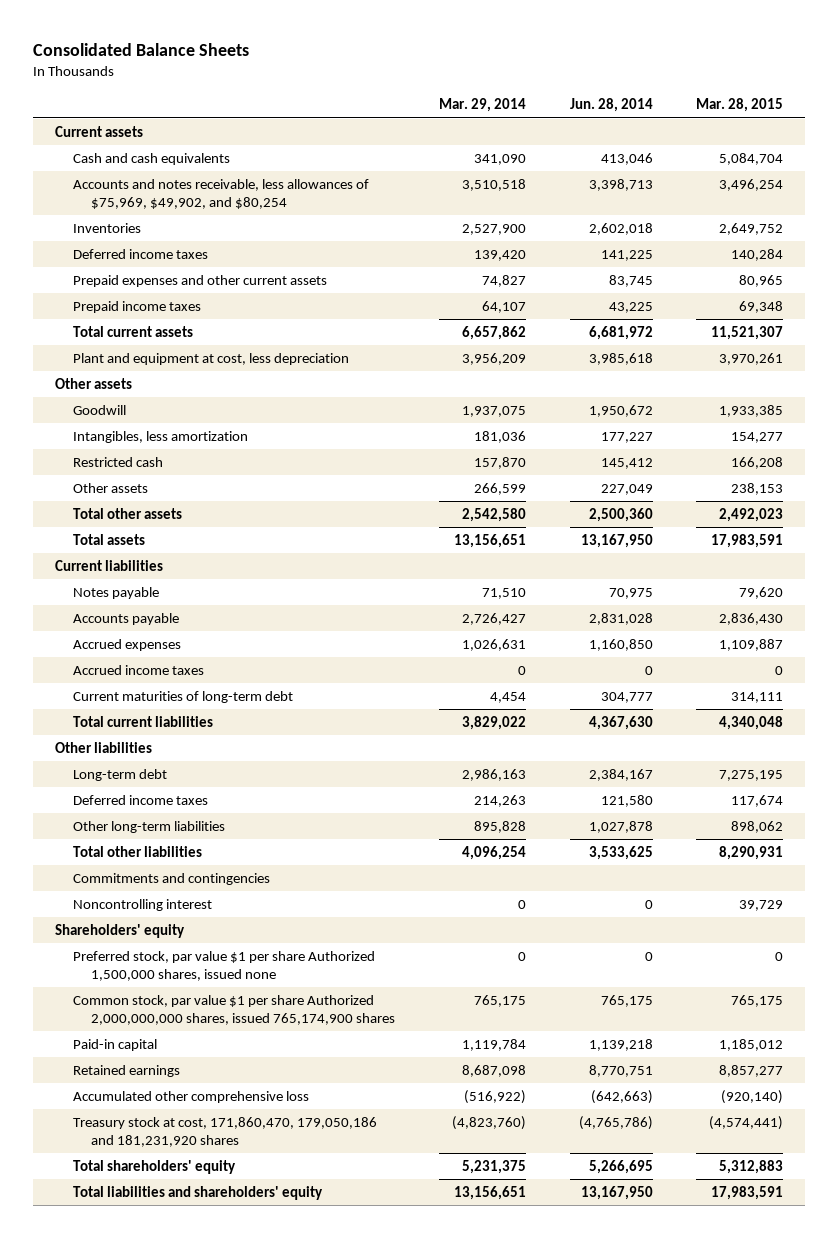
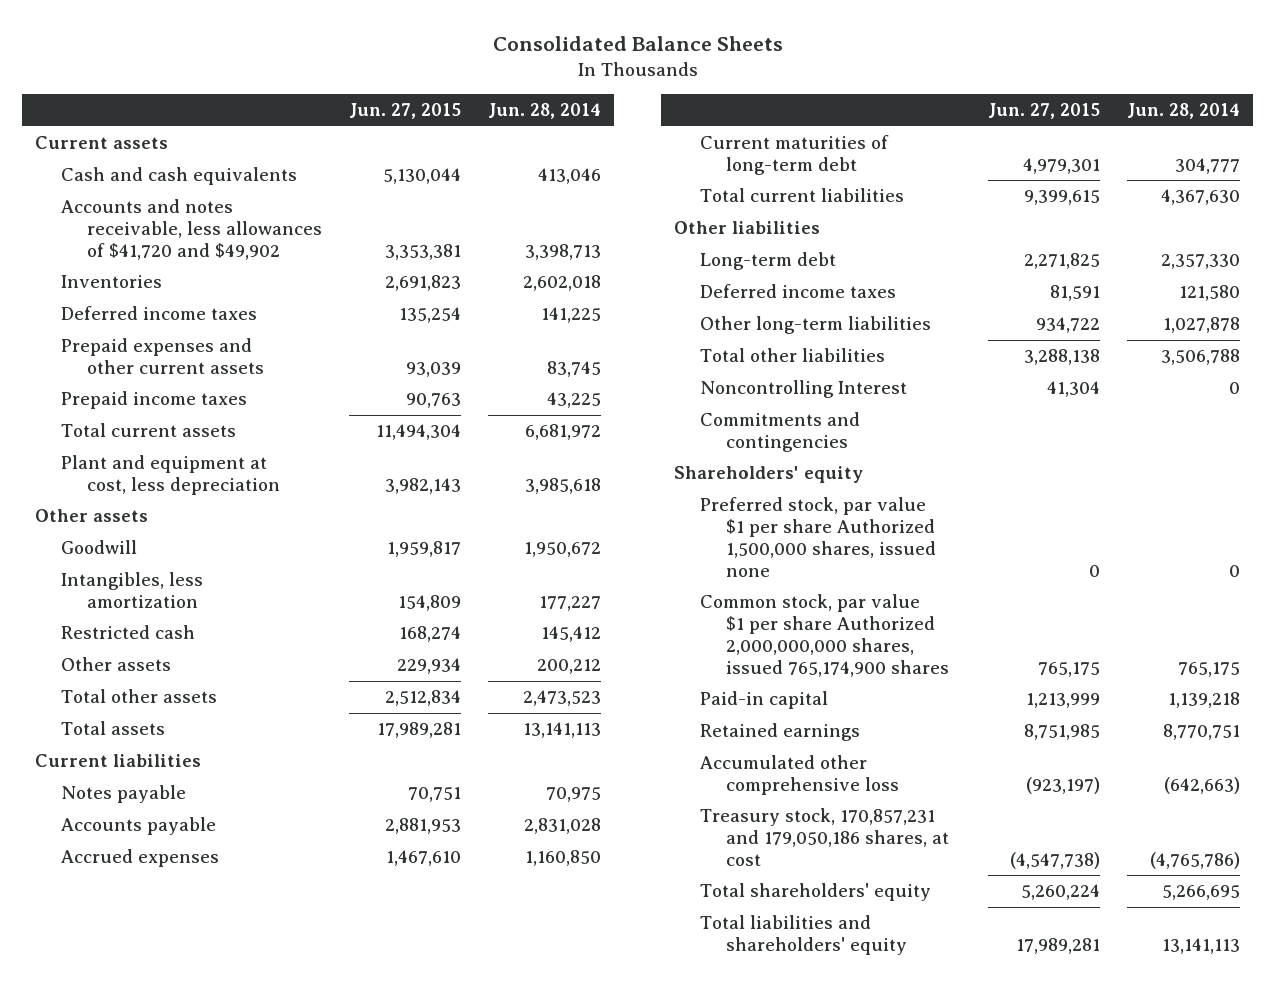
- | Mar. 29, 2014 | Jun. 28, 2014 | Mar. 28, 2015
+ | Jun. 27, 2015 | Jun. 28, 2014
- Accounts and notes receivable, less allowances of $75,969, $49,902, and $80,254 | 3,510,518 | 3,398,713 | 3,496,254
+ Accounts and notes receivable, less allowances of $41,720 and $49,902 | 3,353,381 | 3,398,713
- Other assets | 266,599 | 227,049 | 238,153
- Total other assets | 2,542,580 | 2,500,360 | 2,492,023
- Total assets | 13,156,651 | 13,167,950 | 17,983,591
+ Other assets | 229,934 | 200,212
+ Total other assets | 2,512,834 | 2,473,523
+ Total assets | 17,989,281 | 13,141,113
- Accrued income taxes | 0 | 0 | 0
- Long-term debt | 2,986,163 | 2,384,167 | 7,275,195
+ Long-term debt | 2,271,825 | 2,357,330
- Total other liabilities | 4,096,254 | 3,533,625 | 8,290,931
+ Total other liabilities | 3,288,138 | 3,506,788
+ Noncontrolling Interest | 41,304 | 0
- Noncontrolling interest | 0 | 0 | 39,729
- Treasury stock at cost, 171,860,470, 179,050,186 and 181,231,920 shares | (4,823,760) | (4,765,786) | (4,574,441)
+ Treasury stock, 170,857,231 and 179,050,186 shares, at cost | (4,547,738) | (4,765,786)
- Total liabilities and shareholders' equity | 13,156,651 | 13,167,950 | 17,983,591
+ Total liabilities and shareholders' equity | 17,989,281 | 13,141,113

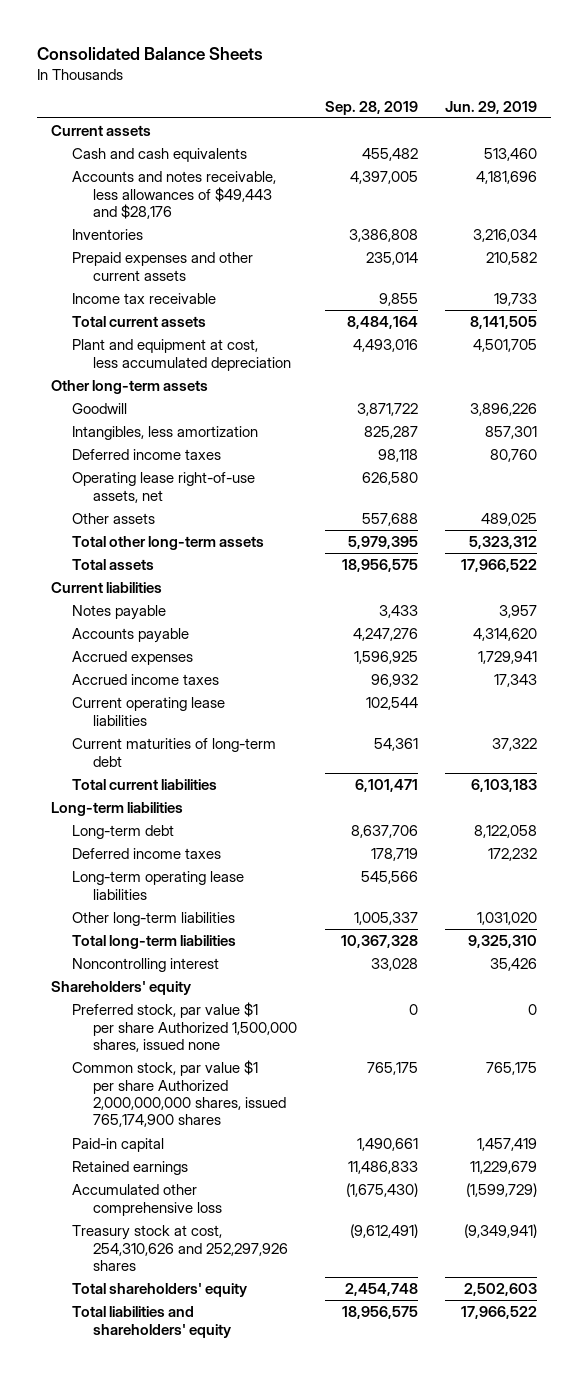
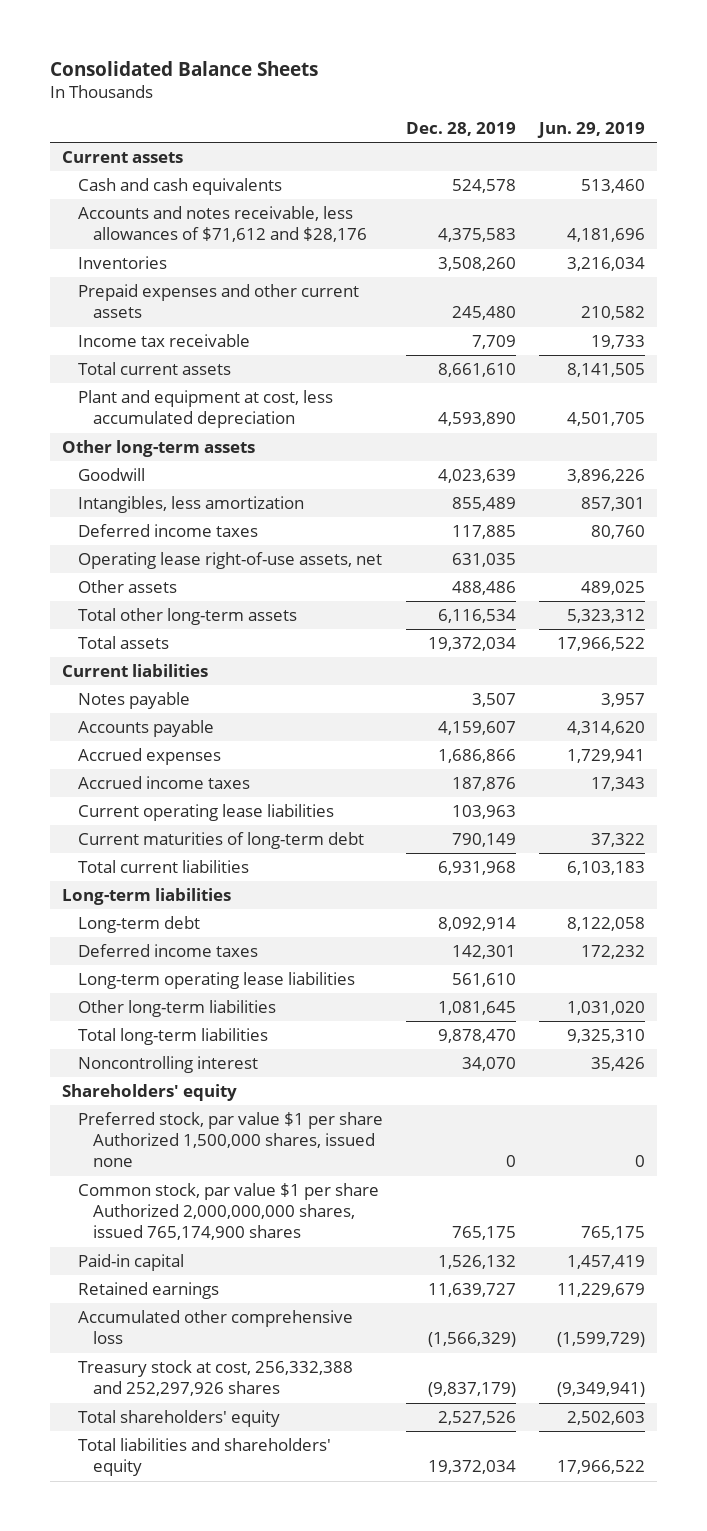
- | Sep. 28, 2019 | Jun. 29, 2019
+ | Dec. 28, 2019 | Jun. 29, 2019
- Accounts and notes receivable, less allowances of $49,443 and $28,176 | 4,397,005 | 4,181,696
+ Accounts and notes receivable, less allowances of $71,612 and $28,176 | 4,375,583 | 4,181,696
- Treasury stock at cost, 254,310,626 and 252,297,926 shares | (9,612,491) | (9,349,941)
+ Treasury stock at cost, 256,332,388 and 252,297,926 shares | (9,837,179) | (9,349,941)

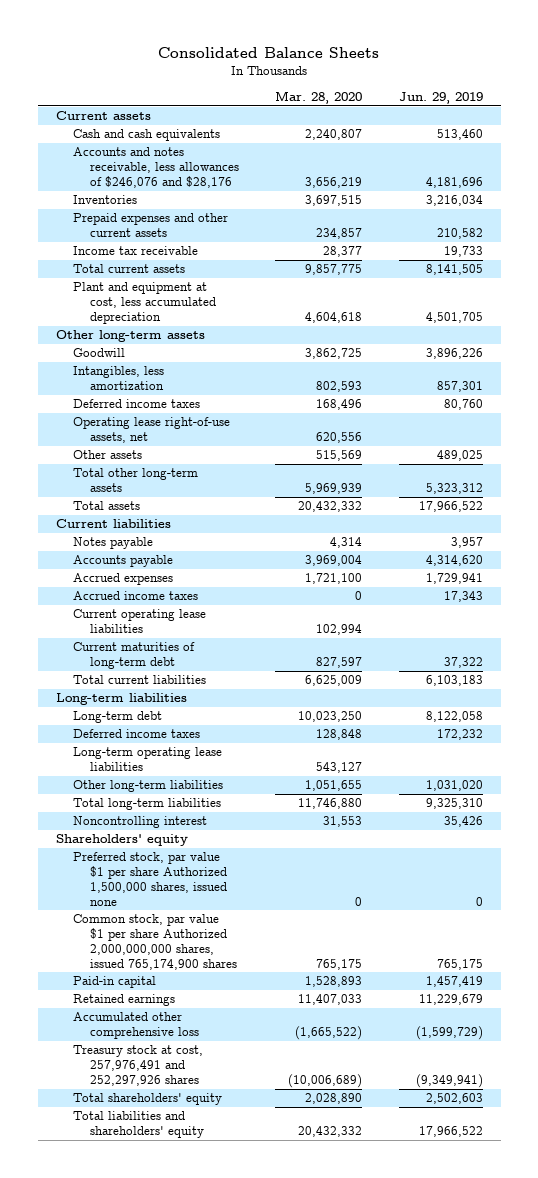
- | Dec. 28, 2019 | Jun. 29, 2019
+ | Mar. 28, 2020 | Jun. 29, 2019
- Accounts and notes receivable, less allowances of $71,612 and $28,176 | 4,375,583 | 4,181,696
+ Accounts and notes receivable, less allowances of $246,076 and $28,176 | 3,656,219 | 4,181,696
- Treasury stock at cost, 256,332,388 and 252,297,926 shares | (9,837,179) | (9,349,941)
+ Treasury stock at cost, 257,976,491 and 252,297,926 shares | (10,006,689) | (9,349,941)

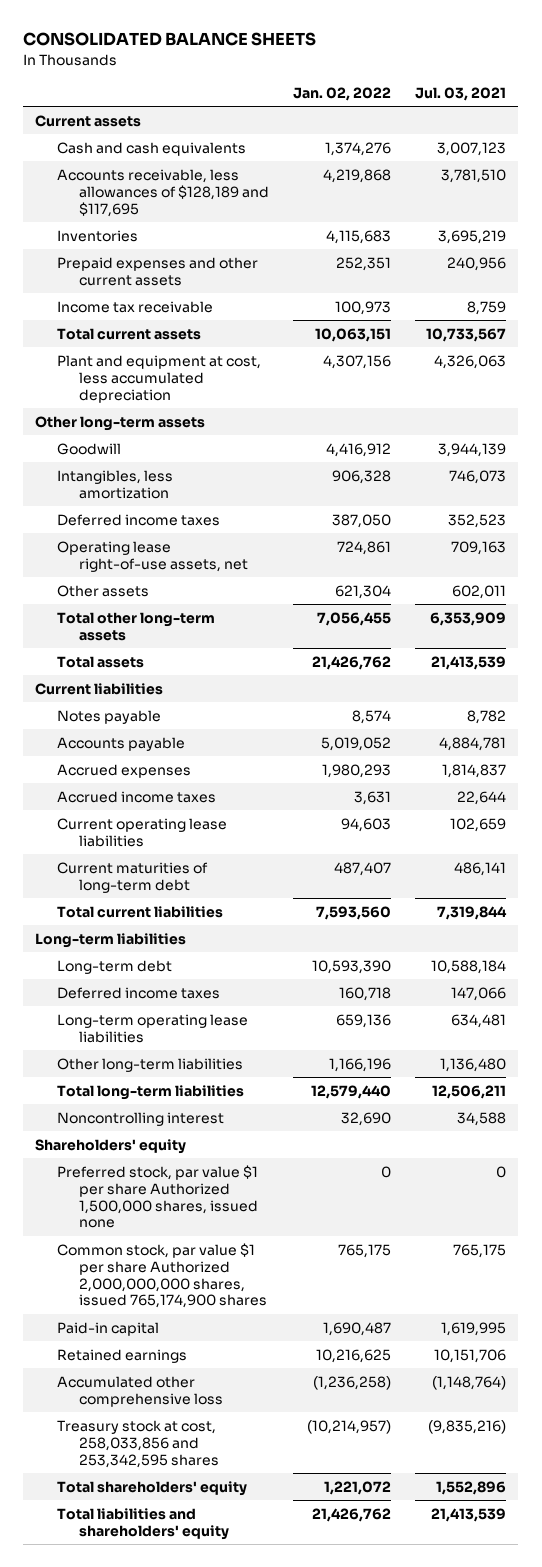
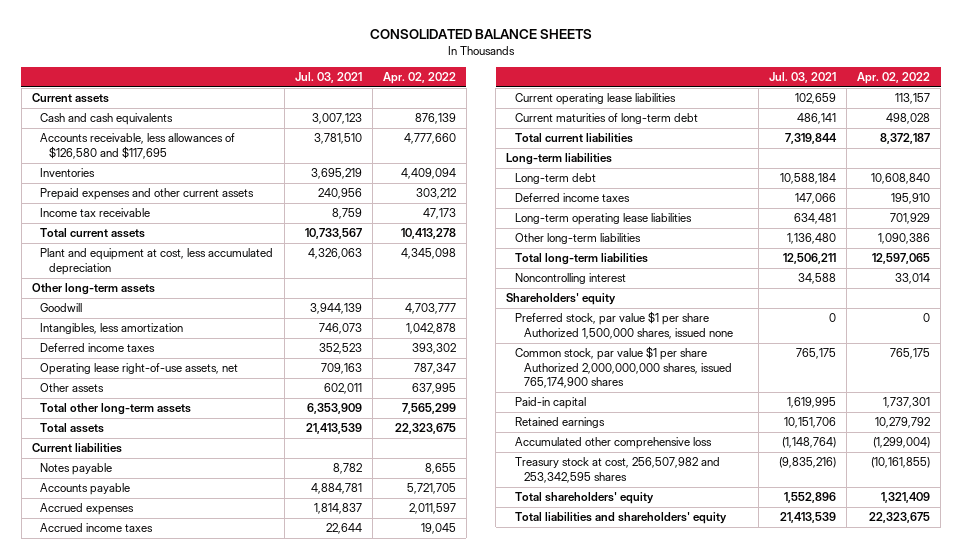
- | Jan. 02, 2022 | Jul. 03, 2021
+ | Jul. 03, 2021 | Apr. 02, 2022
- Accounts receivable, less allowances of $128,189 and $117,695 | 4,219,868 | 3,781,510
+ Accounts receivable, less allowances of $126,580 and $117,695 | 3,781,510 | 4,777,660
- Treasury stock at cost, 258,033,856 and 253,342,595 shares | (10,214,957) | (9,835,216)
+ Treasury stock at cost, 256,507,982 and 253,342,595 shares | (9,835,216) | (10,161,855)

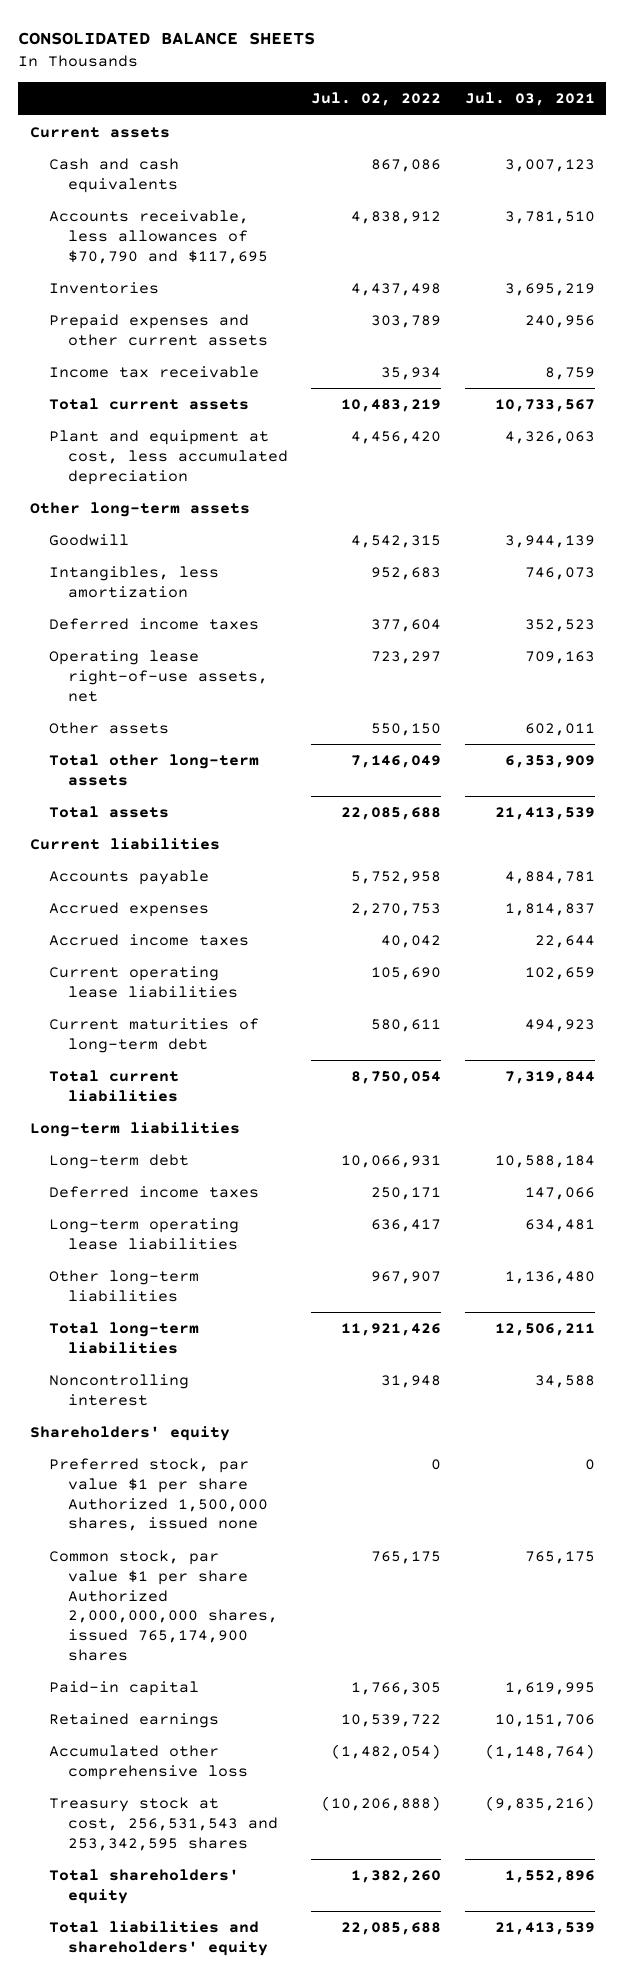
- | Jul. 03, 2021 | Apr. 02, 2022
+ | Jul. 02, 2022 | Jul. 03, 2021
- Accounts receivable, less allowances of $126,580 and $117,695 | 3,781,510 | 4,777,660
+ Accounts receivable, less allowances of $70,790 and $117,695 | 4,838,912 | 3,781,510
- Notes payable | 8,782 | 8,655
- Current maturities of long-term debt | 486,141 | 498,028
+ Current maturities of long-term debt | 580,611 | 494,923
- Treasury stock at cost, 256,507,982 and 253,342,595 shares | (9,835,216) | (10,161,855)
+ Treasury stock at cost, 256,531,543 and 253,342,595 shares | (10,206,888) | (9,835,216)

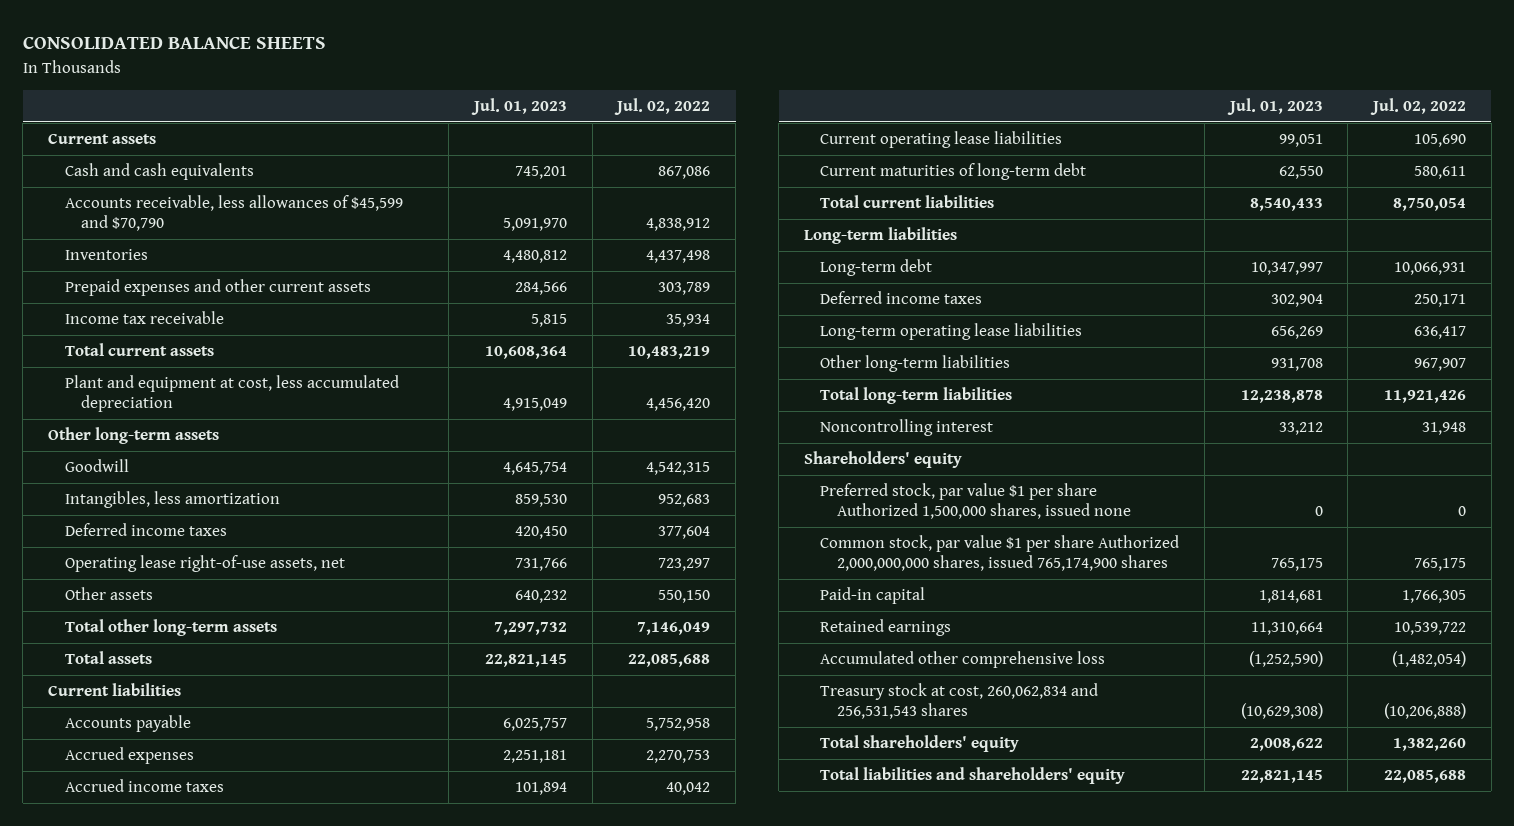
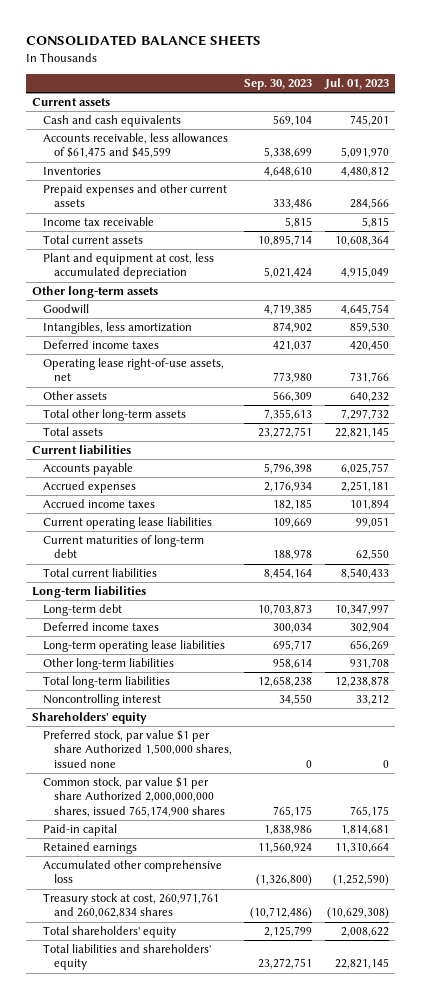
- | Jul. 01, 2023 | Jul. 02, 2022
+ | Sep. 30, 2023 | Jul. 01, 2023
- Accounts receivable, less allowances of $45,599 and $70,790 | 5,091,970 | 4,838,912
+ Accounts receivable, less allowances of $61,475 and $45,599 | 5,338,699 | 5,091,970
- Treasury stock at cost, 260,062,834 and 256,531,543 shares | (10,629,308) | (10,206,888)
+ Treasury stock at cost, 260,971,761 and 260,062,834 shares | (10,712,486) | (10,629,308)

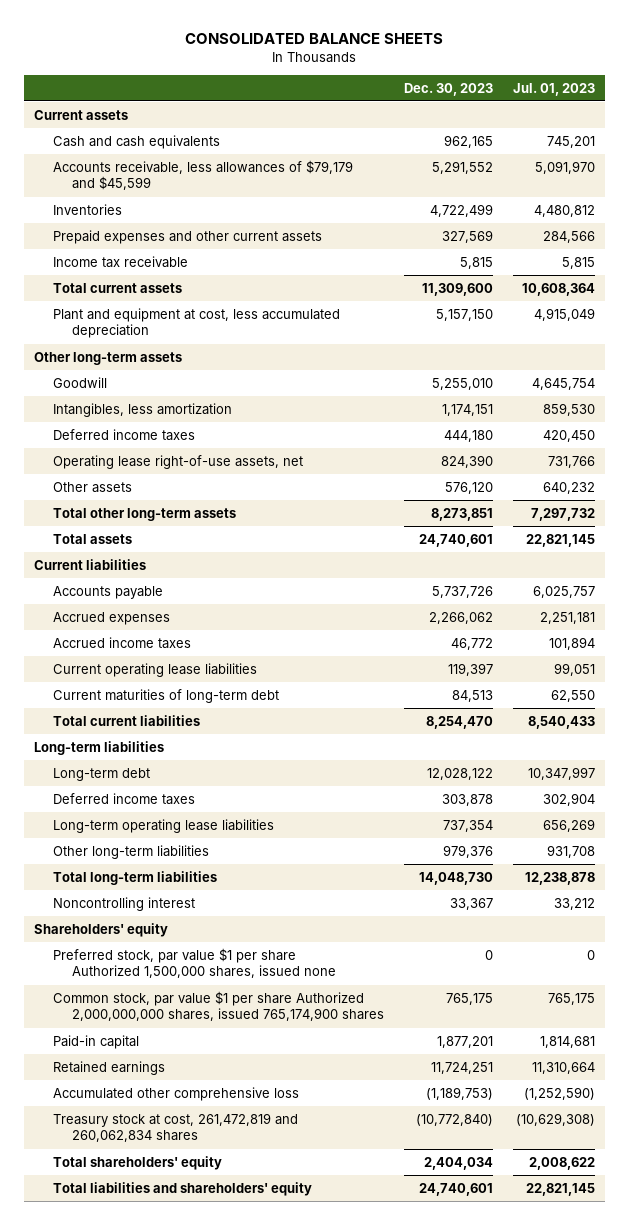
- | Sep. 30, 2023 | Jul. 01, 2023
+ | Dec. 30, 2023 | Jul. 01, 2023
- Accounts receivable, less allowances of $61,475 and $45,599 | 5,338,699 | 5,091,970
+ Accounts receivable, less allowances of $79,179 and $45,599 | 5,291,552 | 5,091,970
- Treasury stock at cost, 260,971,761 and 260,062,834 shares | (10,712,486) | (10,629,308)
+ Treasury stock at cost, 261,472,819 and 260,062,834 shares | (10,772,840) | (10,629,308)

